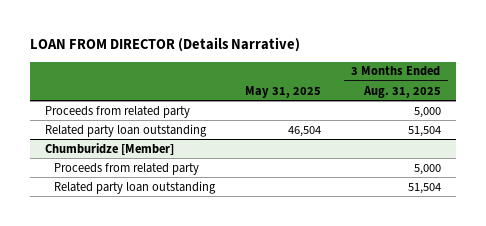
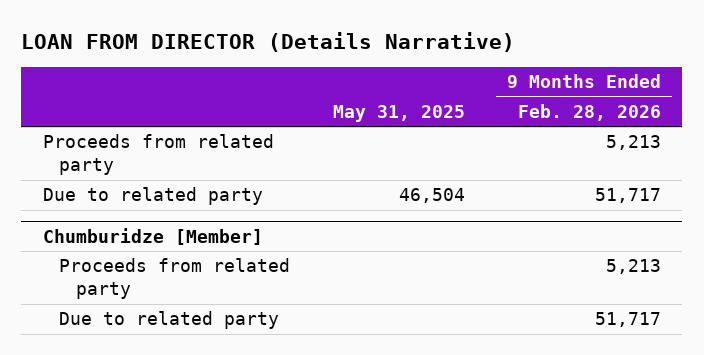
- | May 31, 2025 | 3 Months Ended Aug. 31, 2025
+ | May 31, 2025 | 9 Months Ended Feb. 28, 2026
- Related party loan outstanding | 46,504 | 51,504
+ Due to related party | 46,504 | 51,717
@ Chumburidze [Member]
- Related party loan outstanding | | 51,504
+ Due to related party | | 51,717

